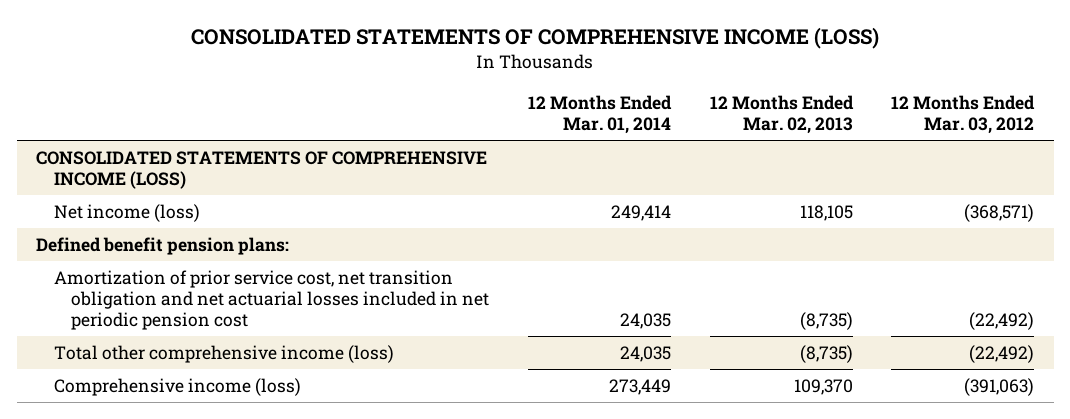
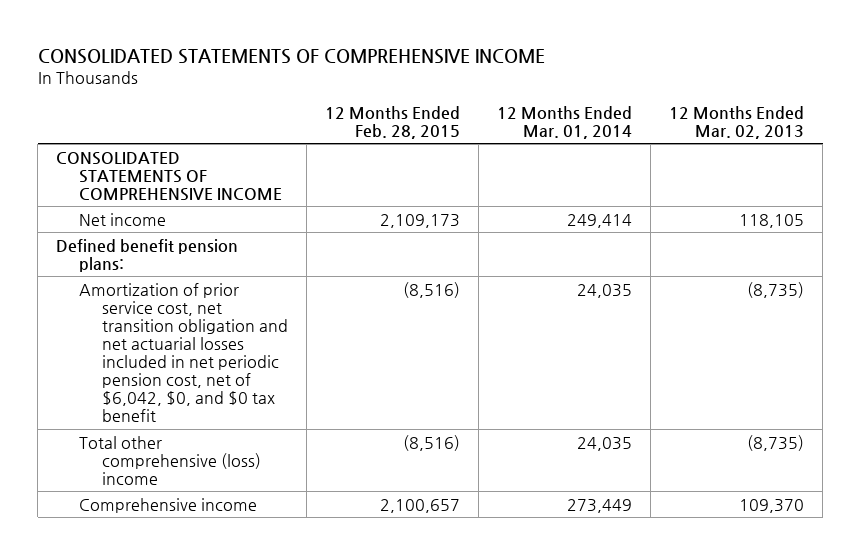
- CONSOLIDATED STATEMENTS OF COMPREHENSIVE INCOME (LOSS)
+ CONSOLIDATED STATEMENTS OF COMPREHENSIVE INCOME
- | 12 Months Ended Mar. 01, 2014 | 12 Months Ended Mar. 02, 2013 | 12 Months Ended Mar. 03, 2012
+ | 12 Months Ended Feb. 28, 2015 | 12 Months Ended Mar. 01, 2014 | 12 Months Ended Mar. 02, 2013
- CONSOLIDATED STATEMENTS OF COMPREHENSIVE INCOME (LOSS)
- Net income (loss) | 249,414 | 118,105 | (368,571)
+ CONSOLIDATED STATEMENTS OF COMPREHENSIVE INCOME
+ Net income | 2,109,173 | 249,414 | 118,105
- Amortization of prior service cost, net transition obligation and net actuarial losses included in net periodic pension cost | 24,035 | (8,735) | (22,492)
- Total other comprehensive income (loss) | 24,035 | (8,735) | (22,492)
- Comprehensive income (loss) | 273,449 | 109,370 | (391,063)
+ Amortization of prior service cost, net transition obligation and net actuarial losses included in net periodic pension cost, net of $6,042, $0, and $0 tax benefit | (8,516) | 24,035 | (8,735)
+ Total other comprehensive (loss) income | (8,516) | 24,035 | (8,735)
+ Comprehensive income | 2,100,657 | 273,449 | 109,370

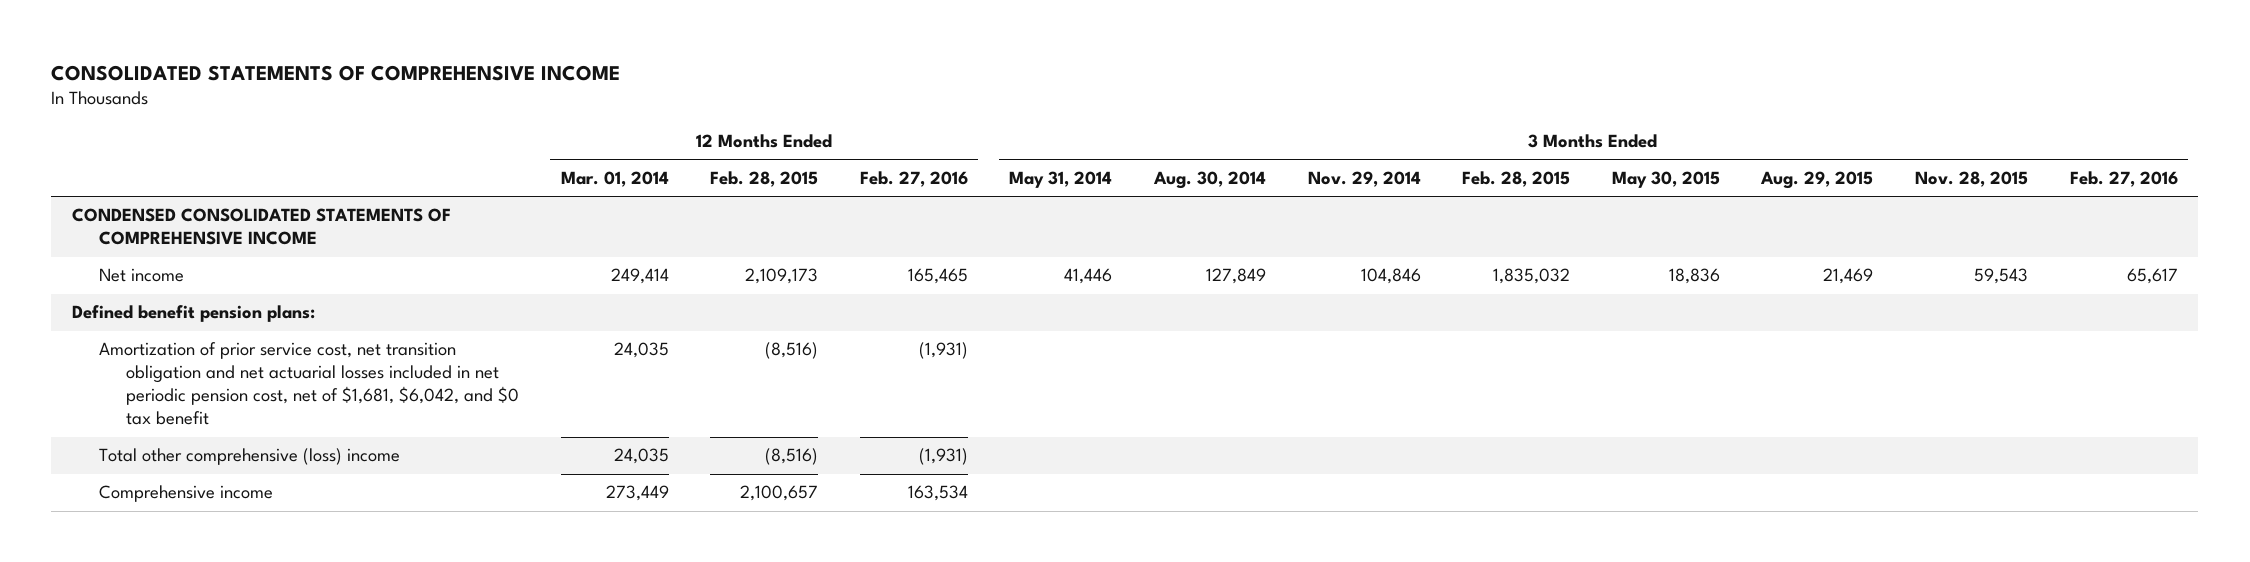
- | 12 Months Ended Feb. 28, 2015 | 12 Months Ended Mar. 01, 2014 | 12 Months Ended Mar. 02, 2013
+ | 12 Months Ended Mar. 01, 2014 | 12 Months Ended Feb. 28, 2015 | 12 Months Ended Feb. 27, 2016 | 3 Months Ended May 31, 2014 | 3 Months Ended Aug. 30, 2014 | 3 Months Ended Nov. 29, 2014 | 3 Months Ended Feb. 28, 2015 | 3 Months Ended May 30, 2015 | 3 Months Ended Aug. 29, 2015 | 3 Months Ended Nov. 28, 2015 | 3 Months Ended Feb. 27, 2016
- CONSOLIDATED STATEMENTS OF COMPREHENSIVE INCOME
+ CONDENSED CONSOLIDATED STATEMENTS OF COMPREHENSIVE INCOME
- Amortization of prior service cost, net transition obligation and net actuarial losses included in net periodic pension cost, net of $6,042, $0, and $0 tax benefit | (8,516) | 24,035 | (8,735)
+ Amortization of prior service cost, net transition obligation and net actuarial losses included in net periodic pension cost, net of $1,681, $6,042, and $0 tax benefit | 24,035 | (8,516) | (1,931) | | | | | | | |

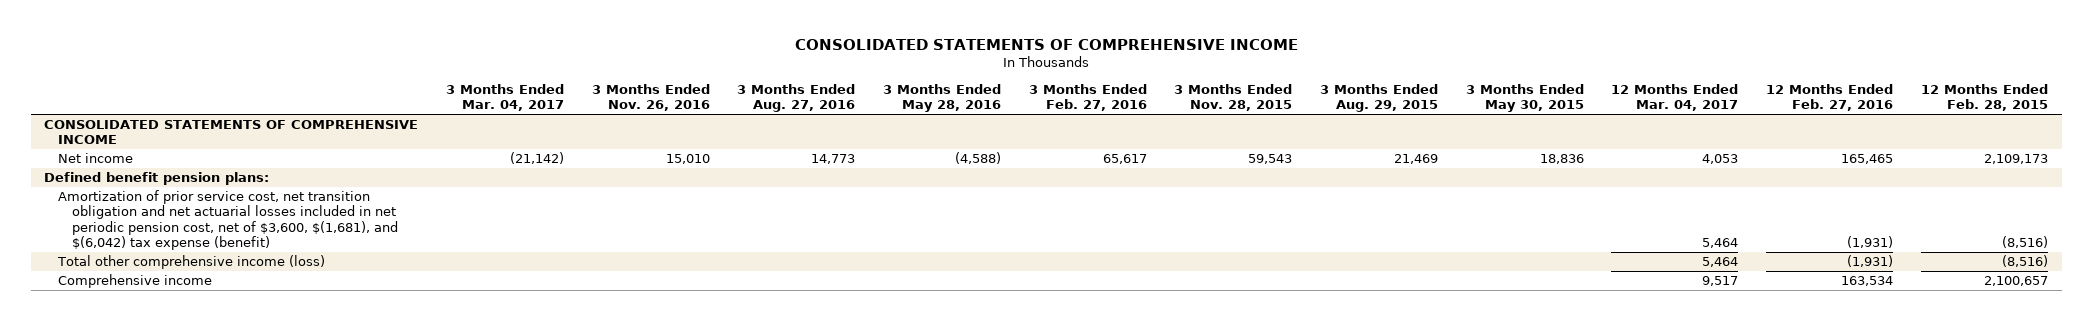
- | 12 Months Ended Mar. 01, 2014 | 12 Months Ended Feb. 28, 2015 | 12 Months Ended Feb. 27, 2016 | 3 Months Ended May 31, 2014 | 3 Months Ended Aug. 30, 2014 | 3 Months Ended Nov. 29, 2014 | 3 Months Ended Feb. 28, 2015 | 3 Months Ended May 30, 2015 | 3 Months Ended Aug. 29, 2015 | 3 Months Ended Nov. 28, 2015 | 3 Months Ended Feb. 27, 2016
+ | 3 Months Ended Mar. 04, 2017 | 3 Months Ended Nov. 26, 2016 | 3 Months Ended Aug. 27, 2016 | 3 Months Ended May 28, 2016 | 3 Months Ended Feb. 27, 2016 | 3 Months Ended Nov. 28, 2015 | 3 Months Ended Aug. 29, 2015 | 3 Months Ended May 30, 2015 | 12 Months Ended Mar. 04, 2017 | 12 Months Ended Feb. 27, 2016 | 12 Months Ended Feb. 28, 2015
- CONDENSED CONSOLIDATED STATEMENTS OF COMPREHENSIVE INCOME
+ CONSOLIDATED STATEMENTS OF COMPREHENSIVE INCOME
- Amortization of prior service cost, net transition obligation and net actuarial losses included in net periodic pension cost, net of $1,681, $6,042, and $0 tax benefit | 24,035 | (8,516) | (1,931) | | | | | | | |
- Total other comprehensive (loss) income | 24,035 | (8,516) | (1,931) | | | | | | | |
+ Amortization of prior service cost, net transition obligation and net actuarial losses included in net periodic pension cost, net of $3,600, $(1,681), and $(6,042) tax expense (benefit) | | | | | | | | | 5,464 | (1,931) | (8,516)
+ Total other comprehensive income (loss) | | | | | | | | | 5,464 | (1,931) | (8,516)

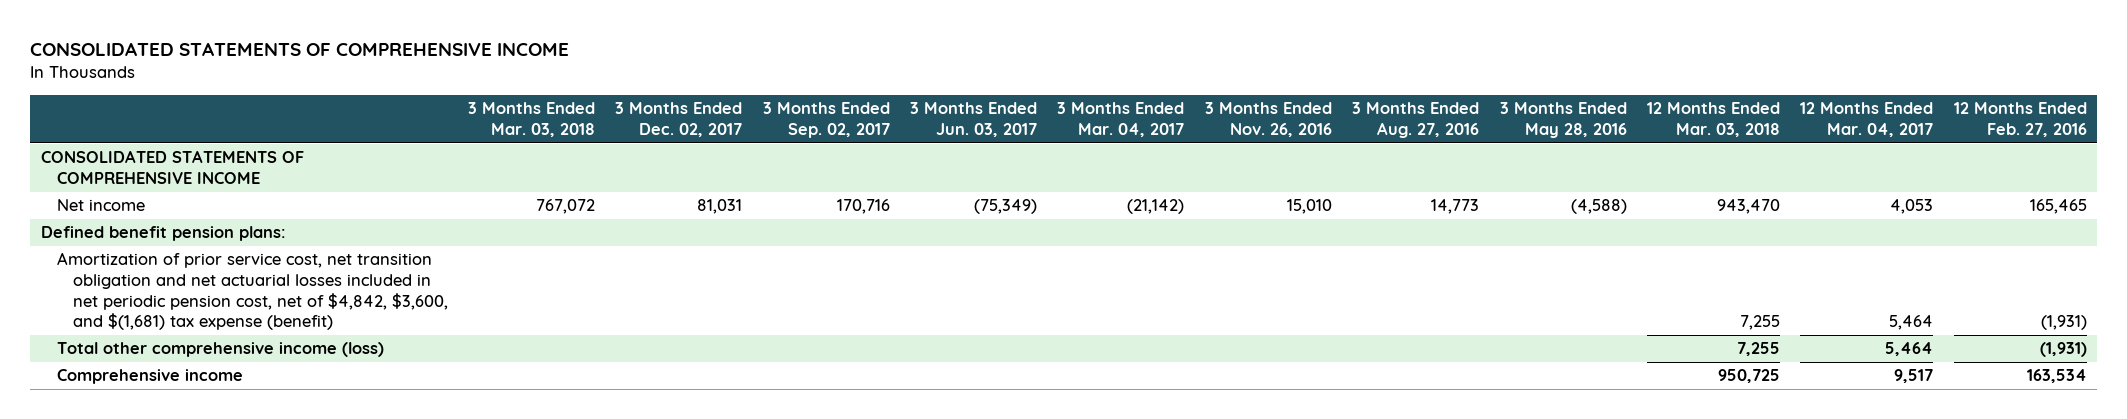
- | 3 Months Ended Mar. 04, 2017 | 3 Months Ended Nov. 26, 2016 | 3 Months Ended Aug. 27, 2016 | 3 Months Ended May 28, 2016 | 3 Months Ended Feb. 27, 2016 | 3 Months Ended Nov. 28, 2015 | 3 Months Ended Aug. 29, 2015 | 3 Months Ended May 30, 2015 | 12 Months Ended Mar. 04, 2017 | 12 Months Ended Feb. 27, 2016 | 12 Months Ended Feb. 28, 2015
+ | 3 Months Ended Mar. 03, 2018 | 3 Months Ended Dec. 02, 2017 | 3 Months Ended Sep. 02, 2017 | 3 Months Ended Jun. 03, 2017 | 3 Months Ended Mar. 04, 2017 | 3 Months Ended Nov. 26, 2016 | 3 Months Ended Aug. 27, 2016 | 3 Months Ended May 28, 2016 | 12 Months Ended Mar. 03, 2018 | 12 Months Ended Mar. 04, 2017 | 12 Months Ended Feb. 27, 2016
- Amortization of prior service cost, net transition obligation and net actuarial losses included in net periodic pension cost, net of $3,600, $(1,681), and $(6,042) tax expense (benefit) | | | | | | | | | 5,464 | (1,931) | (8,516)
+ Amortization of prior service cost, net transition obligation and net actuarial losses included in net periodic pension cost, net of $4,842, $3,600, and $(1,681) tax expense (benefit) | | | | | | | | | 7,255 | 5,464 | (1,931)

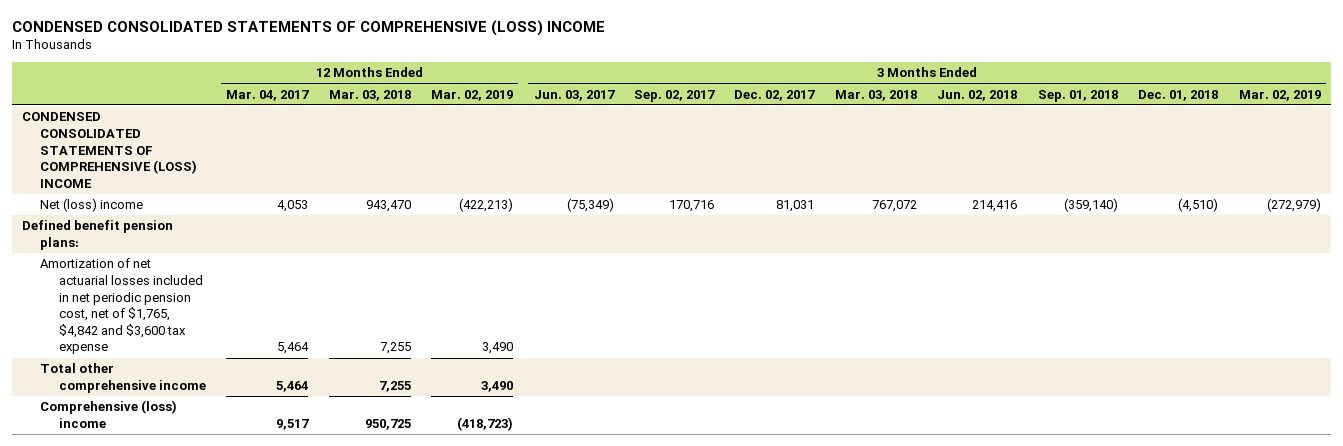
- CONSOLIDATED STATEMENTS OF COMPREHENSIVE INCOME
+ CONDENSED CONSOLIDATED STATEMENTS OF COMPREHENSIVE (LOSS) INCOME
- | 3 Months Ended Mar. 03, 2018 | 3 Months Ended Dec. 02, 2017 | 3 Months Ended Sep. 02, 2017 | 3 Months Ended Jun. 03, 2017 | 3 Months Ended Mar. 04, 2017 | 3 Months Ended Nov. 26, 2016 | 3 Months Ended Aug. 27, 2016 | 3 Months Ended May 28, 2016 | 12 Months Ended Mar. 03, 2018 | 12 Months Ended Mar. 04, 2017 | 12 Months Ended Feb. 27, 2016
+ | 12 Months Ended Mar. 04, 2017 | 12 Months Ended Mar. 03, 2018 | 12 Months Ended Mar. 02, 2019 | 3 Months Ended Jun. 03, 2017 | 3 Months Ended Sep. 02, 2017 | 3 Months Ended Dec. 02, 2017 | 3 Months Ended Mar. 03, 2018 | 3 Months Ended Jun. 02, 2018 | 3 Months Ended Sep. 01, 2018 | 3 Months Ended Dec. 01, 2018 | 3 Months Ended Mar. 02, 2019
- CONSOLIDATED STATEMENTS OF COMPREHENSIVE INCOME
- Net income | 767,072 | 81,031 | 170,716 | (75,349) | (21,142) | 15,010 | 14,773 | (4,588) | 943,470 | 4,053 | 165,465
+ CONDENSED CONSOLIDATED STATEMENTS OF COMPREHENSIVE (LOSS) INCOME
+ Net (loss) income | 4,053 | 943,470 | (422,213) | (75,349) | 170,716 | 81,031 | 767,072 | 214,416 | (359,140) | (4,510) | (272,979)
- Amortization of prior service cost, net transition obligation and net actuarial losses included in net periodic pension cost, net of $4,842, $3,600, and $(1,681) tax expense (benefit) | | | | | | | | | 7,255 | 5,464 | (1,931)
- Total other comprehensive income (loss) | | | | | | | | | 7,255 | 5,464 | (1,931)
- Comprehensive income | | | | | | | | | 950,725 | 9,517 | 163,534
+ Amortization of net actuarial losses included in net periodic pension cost, net of $1,765, $4,842 and $3,600 tax expense | 5,464 | 7,255 | 3,490 | | | | | | | |
+ Total other comprehensive income | 5,464 | 7,255 | 3,490 | | | | | | | |
+ Comprehensive (loss) income | 9,517 | 950,725 | (418,723) | | | | | | | |

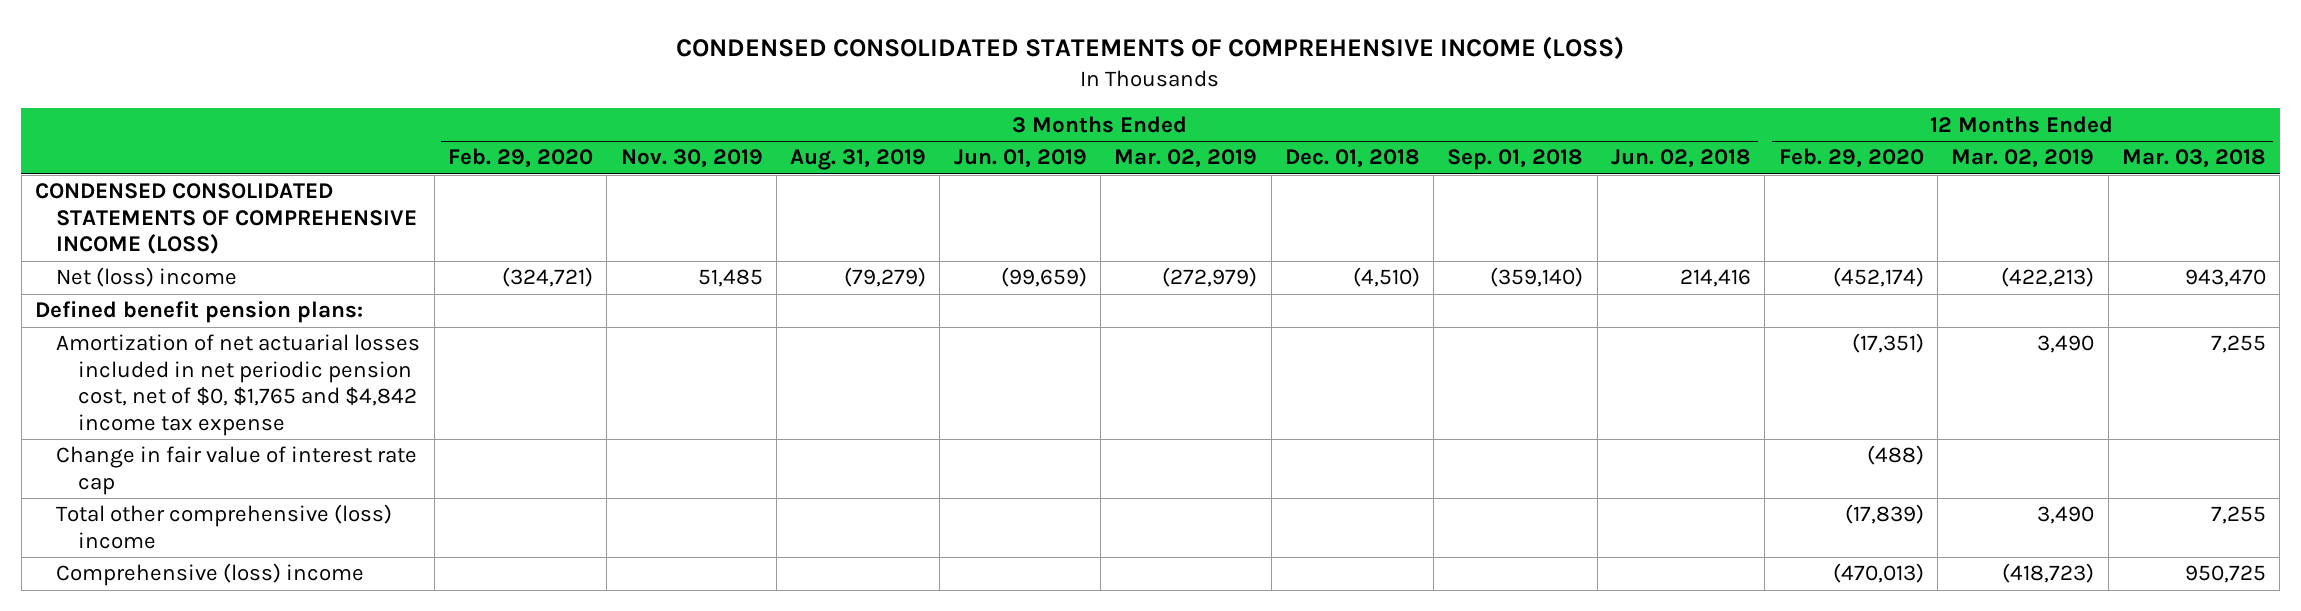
- CONDENSED CONSOLIDATED STATEMENTS OF COMPREHENSIVE (LOSS) INCOME
+ CONDENSED CONSOLIDATED STATEMENTS OF COMPREHENSIVE INCOME (LOSS)
- | 12 Months Ended Mar. 04, 2017 | 12 Months Ended Mar. 03, 2018 | 12 Months Ended Mar. 02, 2019 | 3 Months Ended Jun. 03, 2017 | 3 Months Ended Sep. 02, 2017 | 3 Months Ended Dec. 02, 2017 | 3 Months Ended Mar. 03, 2018 | 3 Months Ended Jun. 02, 2018 | 3 Months Ended Sep. 01, 2018 | 3 Months Ended Dec. 01, 2018 | 3 Months Ended Mar. 02, 2019
+ | 3 Months Ended Feb. 29, 2020 | 3 Months Ended Nov. 30, 2019 | 3 Months Ended Aug. 31, 2019 | 3 Months Ended Jun. 01, 2019 | 3 Months Ended Mar. 02, 2019 | 3 Months Ended Dec. 01, 2018 | 3 Months Ended Sep. 01, 2018 | 3 Months Ended Jun. 02, 2018 | 12 Months Ended Feb. 29, 2020 | 12 Months Ended Mar. 02, 2019 | 12 Months Ended Mar. 03, 2018
- CONDENSED CONSOLIDATED STATEMENTS OF COMPREHENSIVE (LOSS) INCOME
+ CONDENSED CONSOLIDATED STATEMENTS OF COMPREHENSIVE INCOME (LOSS)
- Amortization of net actuarial losses included in net periodic pension cost, net of $1,765, $4,842 and $3,600 tax expense | 5,464 | 7,255 | 3,490 | | | | | | | |
- Total other comprehensive income | 5,464 | 7,255 | 3,490 | | | | | | | |
+ Amortization of net actuarial losses included in net periodic pension cost, net of $0, $1,765 and $4,842 income tax expense | | | | | | | | | (17,351) | 3,490 | 7,255
+ Change in fair value of interest rate cap | | | | | | | | | (488) | |
+ Total other comprehensive (loss) income | | | | | | | | | (17,839) | 3,490 | 7,255

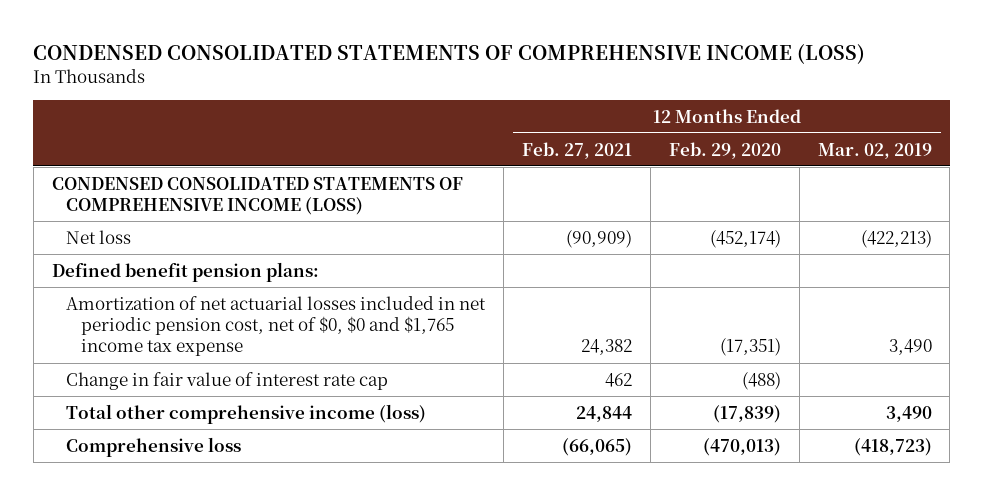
- | 3 Months Ended Feb. 29, 2020 | 3 Months Ended Nov. 30, 2019 | 3 Months Ended Aug. 31, 2019 | 3 Months Ended Jun. 01, 2019 | 3 Months Ended Mar. 02, 2019 | 3 Months Ended Dec. 01, 2018 | 3 Months Ended Sep. 01, 2018 | 3 Months Ended Jun. 02, 2018 | 12 Months Ended Feb. 29, 2020 | 12 Months Ended Mar. 02, 2019 | 12 Months Ended Mar. 03, 2018
+ | 12 Months Ended Feb. 27, 2021 | 12 Months Ended Feb. 29, 2020 | 12 Months Ended Mar. 02, 2019
- Net (loss) income | (324,721) | 51,485 | (79,279) | (99,659) | (272,979) | (4,510) | (359,140) | 214,416 | (452,174) | (422,213) | 943,470
+ Net loss | (90,909) | (452,174) | (422,213)
- Amortization of net actuarial losses included in net periodic pension cost, net of $0, $1,765 and $4,842 income tax expense | | | | | | | | | (17,351) | 3,490 | 7,255
+ Amortization of net actuarial losses included in net periodic pension cost, net of $0, $0 and $1,765 income tax expense | 24,382 | (17,351) | 3,490
- Total other comprehensive (loss) income | | | | | | | | | (17,839) | 3,490 | 7,255
- Comprehensive (loss) income | | | | | | | | | (470,013) | (418,723) | 950,725
+ Total other comprehensive income (loss) | 24,844 | (17,839) | 3,490
+ Comprehensive loss | (66,065) | (470,013) | (418,723)

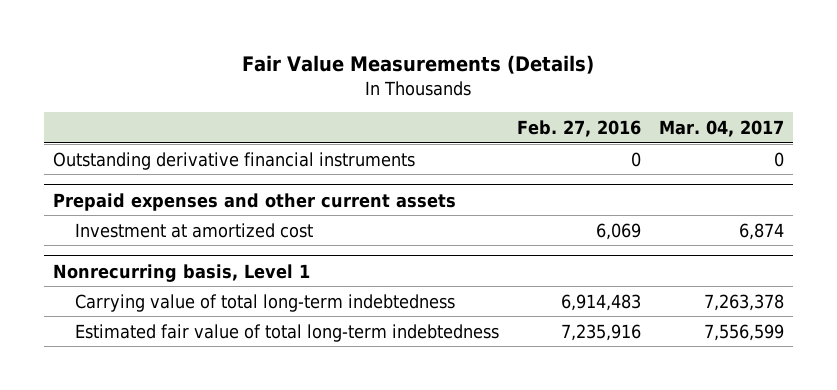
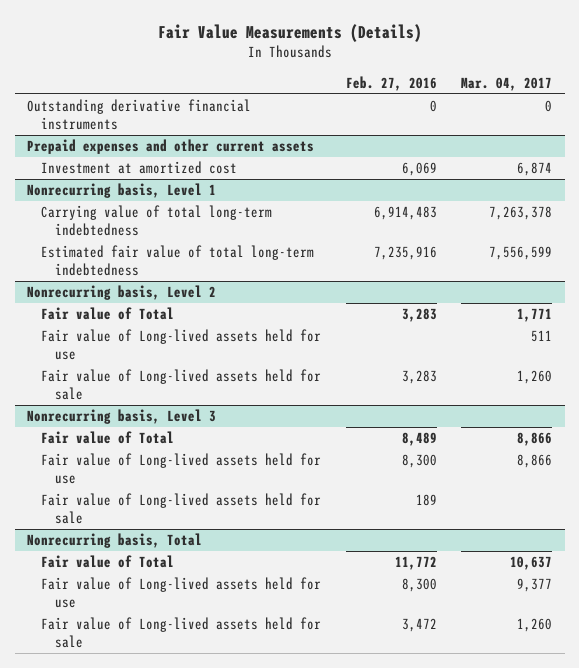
+ Nonrecurring basis, Level 2
+ Fair value of Total | 3,283 | 1,771
+ Fair value of Long-lived assets held for use | | 511
+ Fair value of Long-lived assets held for sale | 3,283 | 1,260
+ Nonrecurring basis, Level 3
+ Fair value of Total | 8,489 | 8,866
+ Fair value of Long-lived assets held for use | 8,300 | 8,866
+ Fair value of Long-lived assets held for sale | 189 |
+ Nonrecurring basis, Total
+ Fair value of Total | 11,772 | 10,637
+ Fair value of Long-lived assets held for use | 8,300 | 9,377
+ Fair value of Long-lived assets held for sale | 3,472 | 1,260

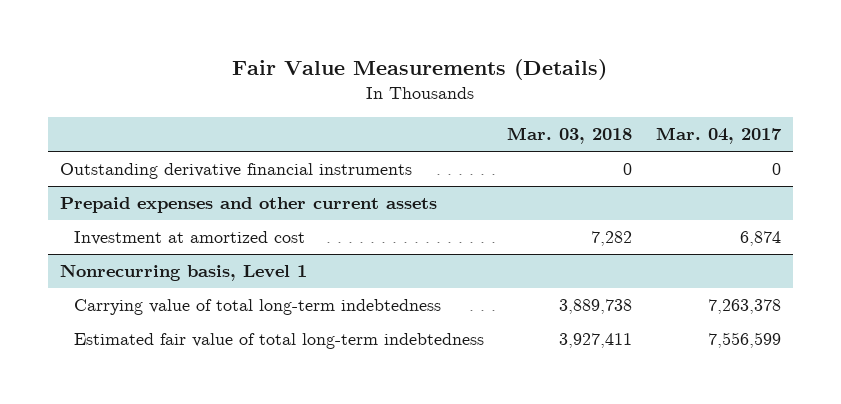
- | Feb. 27, 2016 | Mar. 04, 2017
+ | Mar. 03, 2018 | Mar. 04, 2017
- Nonrecurring basis, Level 2
- Fair value of Total | 3,283 | 1,771
- Fair value of Long-lived assets held for use | | 511
- Fair value of Long-lived assets held for sale | 3,283 | 1,260
- Nonrecurring basis, Level 3
- Fair value of Total | 8,489 | 8,866
- Fair value of Long-lived assets held for use | 8,300 | 8,866
- Fair value of Long-lived assets held for sale | 189 |
- Nonrecurring basis, Total
- Fair value of Total | 11,772 | 10,637
- Fair value of Long-lived assets held for use | 8,300 | 9,377
- Fair value of Long-lived assets held for sale | 3,472 | 1,260

